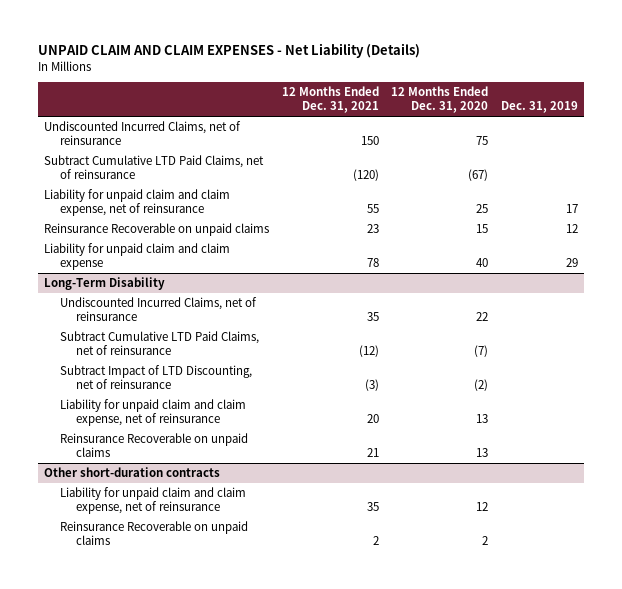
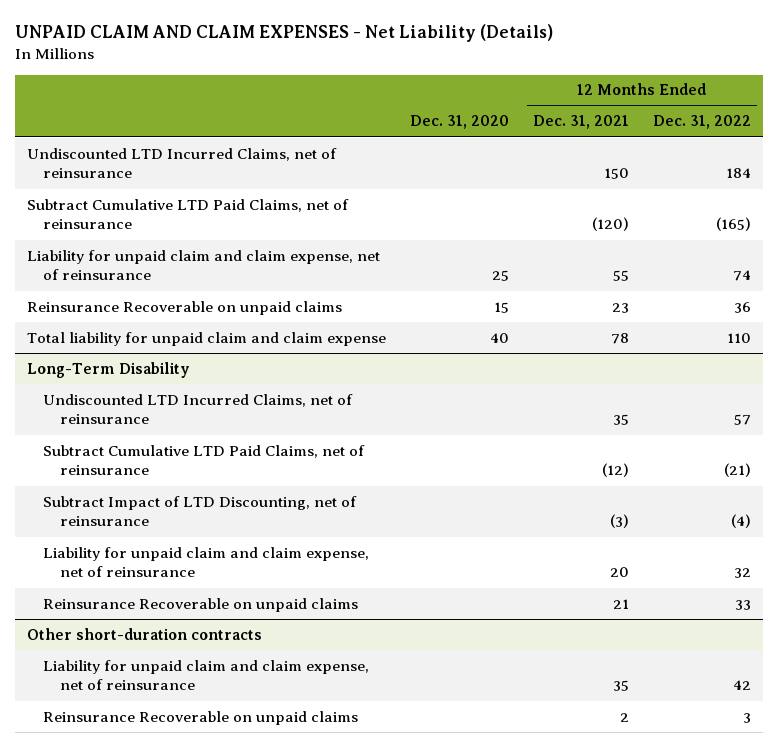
- | 12 Months Ended Dec. 31, 2021 | 12 Months Ended Dec. 31, 2020 | Dec. 31, 2019
+ | Dec. 31, 2020 | 12 Months Ended Dec. 31, 2021 | 12 Months Ended Dec. 31, 2022
- Undiscounted Incurred Claims, net of reinsurance | 150 | 75 |
+ Undiscounted LTD Incurred Claims, net of reinsurance | | 150 | 184
- Liability for unpaid claim and claim expense | 78 | 40 | 29
+ Total liability for unpaid claim and claim expense | 40 | 78 | 110
@ Long-Term Disability
- Undiscounted Incurred Claims, net of reinsurance | 35 | 22 |
+ Undiscounted LTD Incurred Claims, net of reinsurance | | 35 | 57

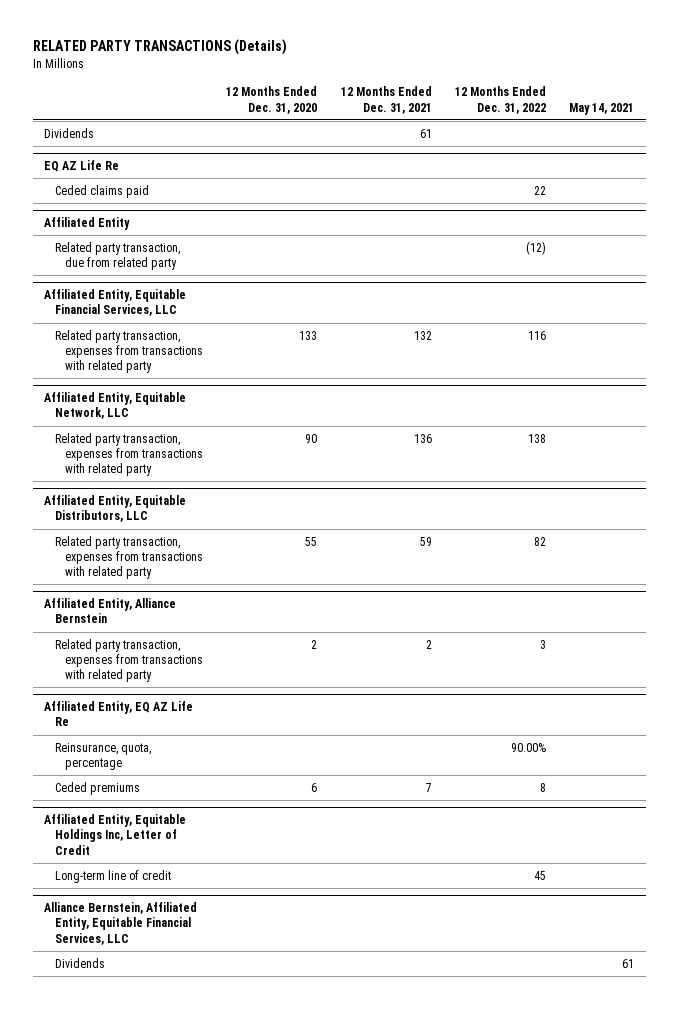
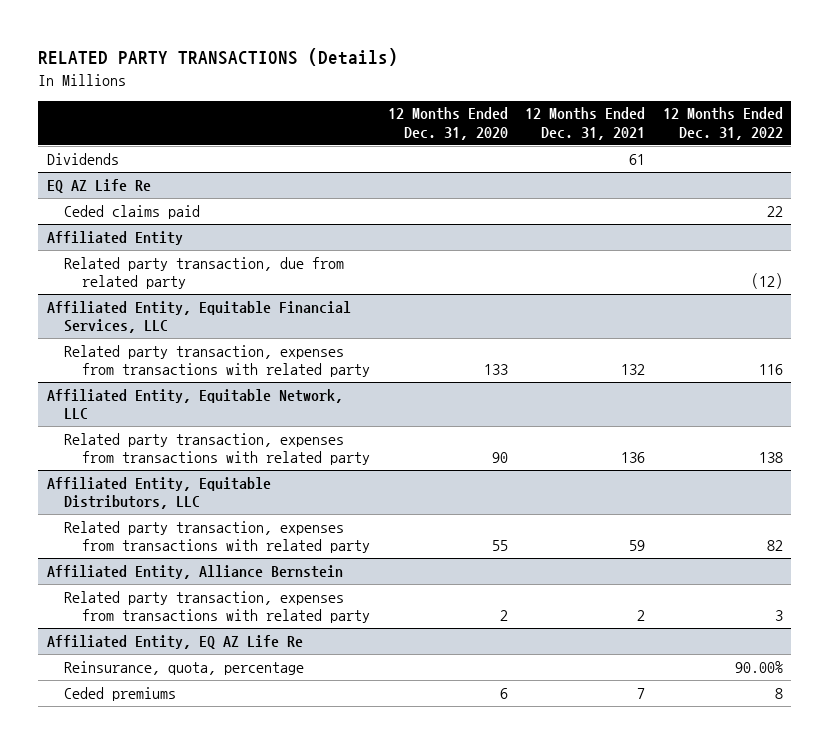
- | 12 Months Ended Dec. 31, 2020 | 12 Months Ended Dec. 31, 2021 | 12 Months Ended Dec. 31, 2022 | May 14, 2021
+ | 12 Months Ended Dec. 31, 2020 | 12 Months Ended Dec. 31, 2021 | 12 Months Ended Dec. 31, 2022
- Affiliated Entity, Equitable Holdings Inc, Letter of Credit
- Long-term line of credit | | | 45 |
- Alliance Bernstein, Affiliated Entity, Equitable Financial Services, LLC
- Dividends | | | | 61

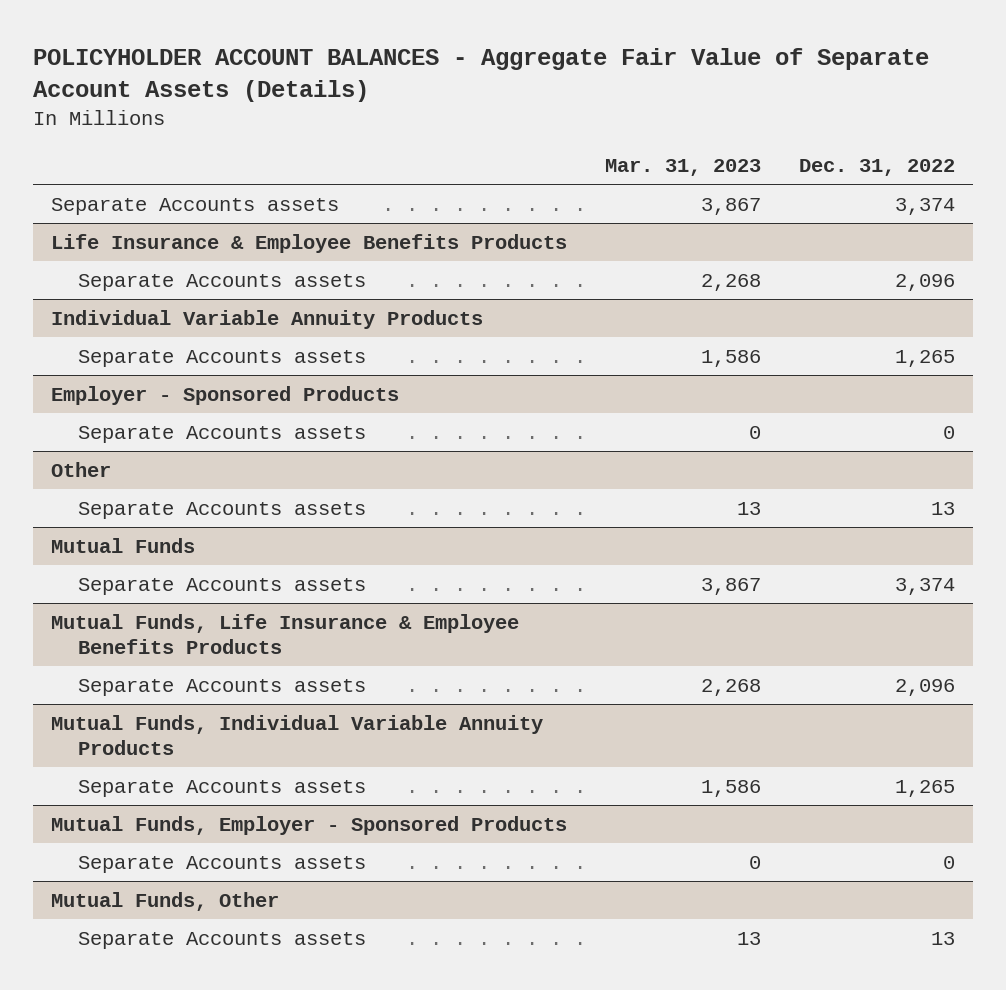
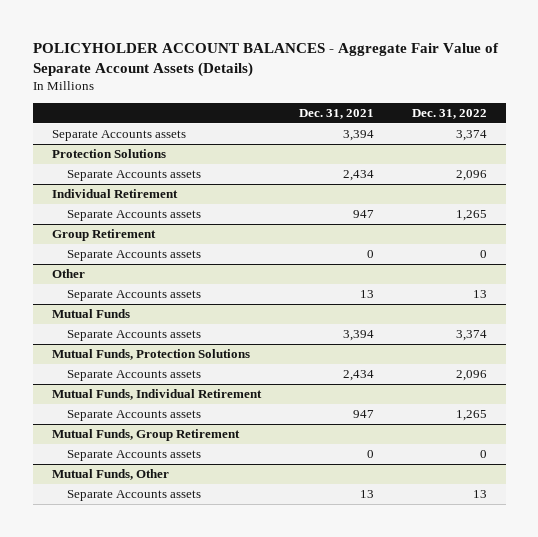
- | Mar. 31, 2023 | Dec. 31, 2022
+ | Dec. 31, 2021 | Dec. 31, 2022
- Life Insurance & Employee Benefits Products
+ Protection Solutions
- Individual Variable Annuity Products
+ Individual Retirement
- Employer - Sponsored Products
+ Group Retirement
- Mutual Funds, Life Insurance & Employee Benefits Products
+ Mutual Funds, Protection Solutions
- Mutual Funds, Individual Variable Annuity Products
+ Mutual Funds, Individual Retirement
- Mutual Funds, Employer - Sponsored Products
+ Mutual Funds, Group Retirement

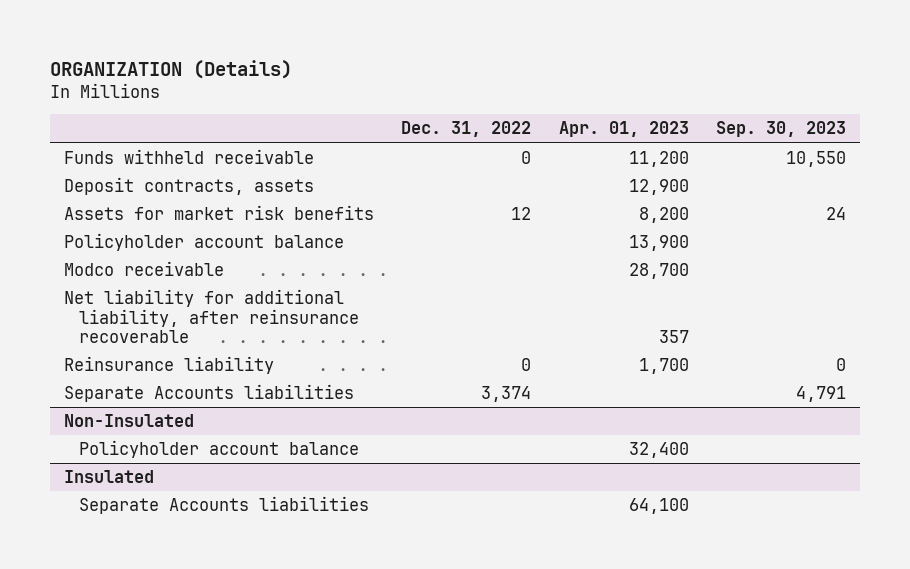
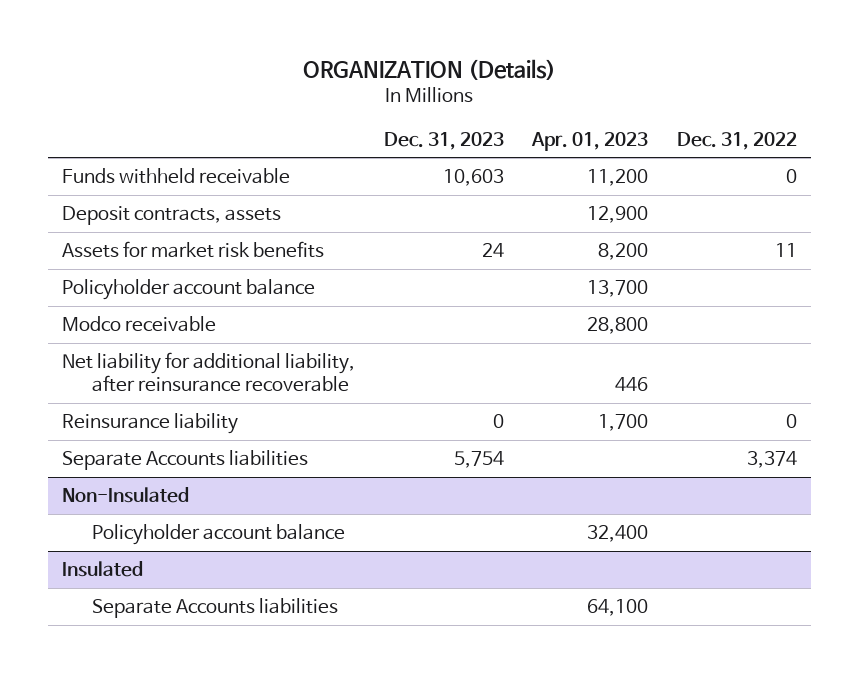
- | Dec. 31, 2022 | Apr. 01, 2023 | Sep. 30, 2023
+ | Dec. 31, 2023 | Apr. 01, 2023 | Dec. 31, 2022
- Assets for market risk benefits | 12 | 8,200 | 24
- Policyholder account balance | | 13,900 |
- Modco receivable | | 28,700 |
- Net liability for additional liability, after reinsurance recoverable | | 357 |
+ Assets for market risk benefits | 24 | 8,200 | 11
+ Policyholder account balance | | 13,700 |
+ Modco receivable | | 28,800 |
+ Net liability for additional liability, after reinsurance recoverable | | 446 |

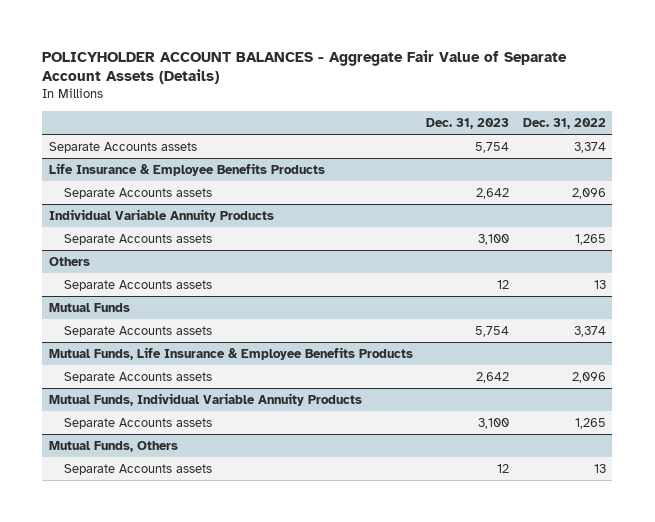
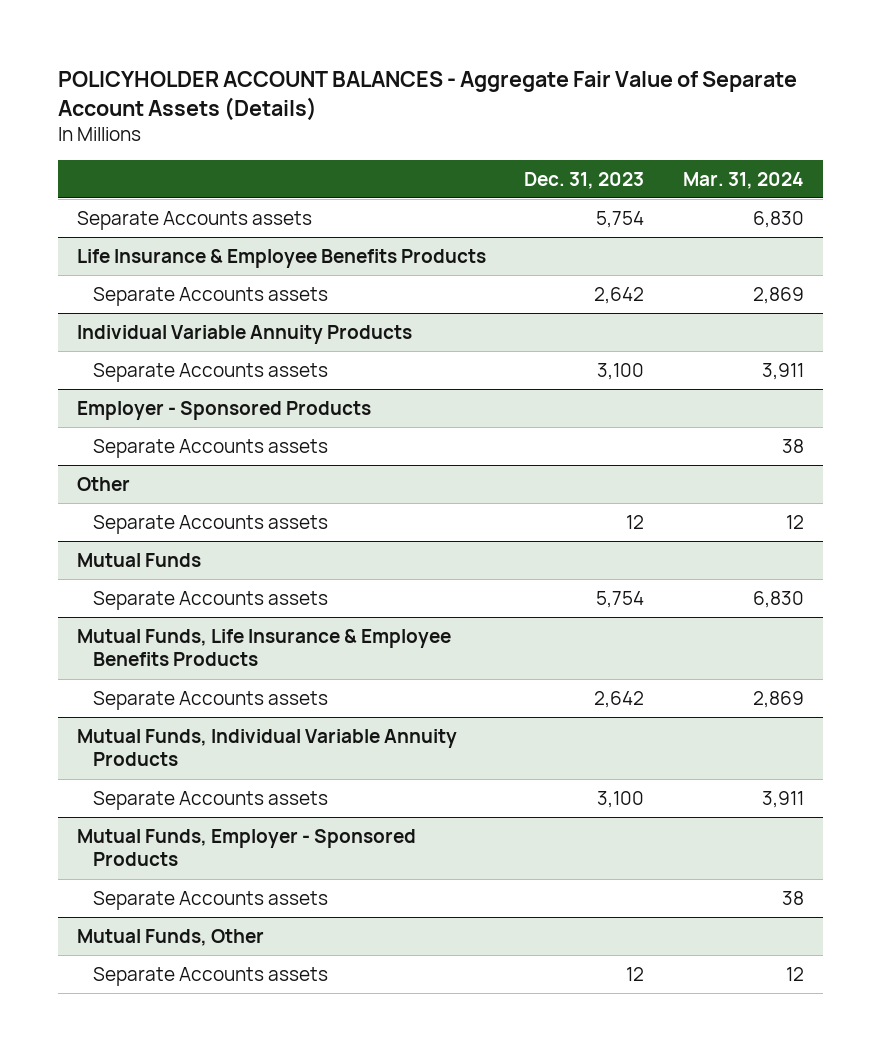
- | Dec. 31, 2023 | Dec. 31, 2022
+ | Dec. 31, 2023 | Mar. 31, 2024
- Others
+ Employer - Sponsored Products
+ Separate Accounts assets | | 38
+ Other
- Mutual Funds, Others
+ Mutual Funds, Employer - Sponsored Products
+ Separate Accounts assets | | 38
+ Mutual Funds, Other

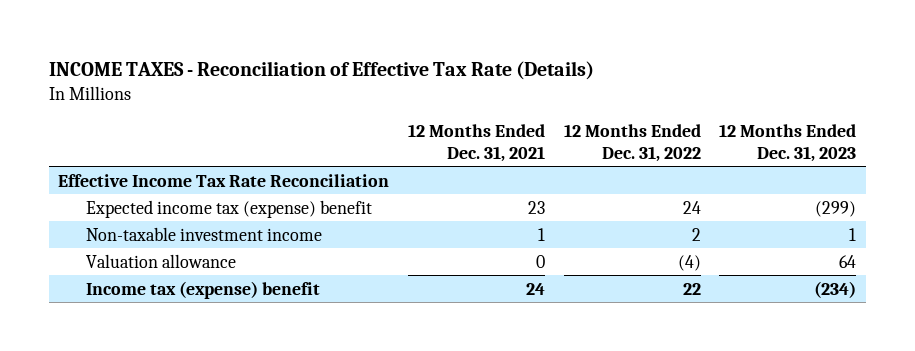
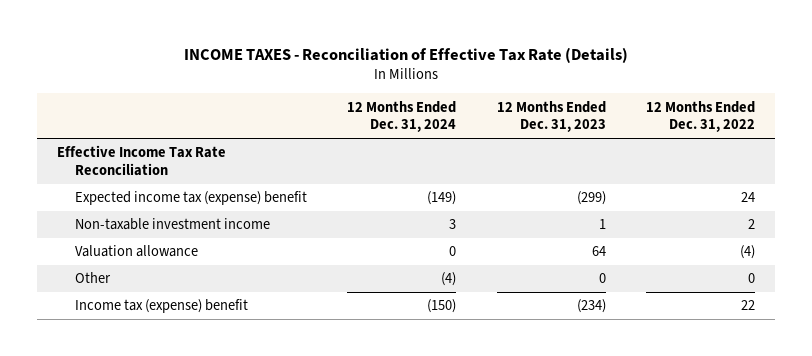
- | 12 Months Ended Dec. 31, 2021 | 12 Months Ended Dec. 31, 2022 | 12 Months Ended Dec. 31, 2023
+ | 12 Months Ended Dec. 31, 2024 | 12 Months Ended Dec. 31, 2023 | 12 Months Ended Dec. 31, 2022
+ Other | (4) | 0 | 0

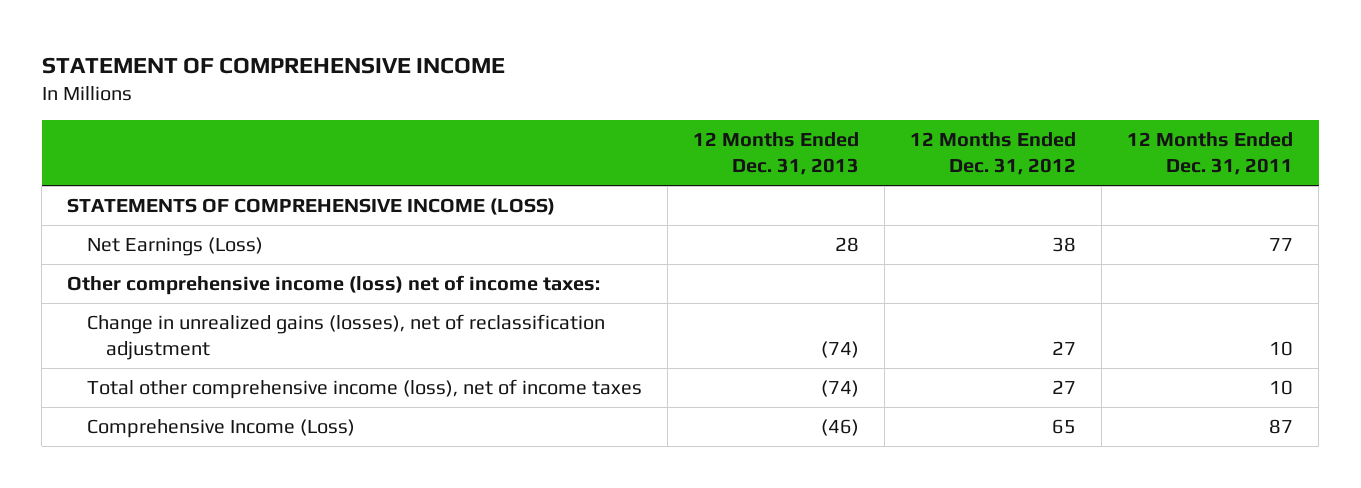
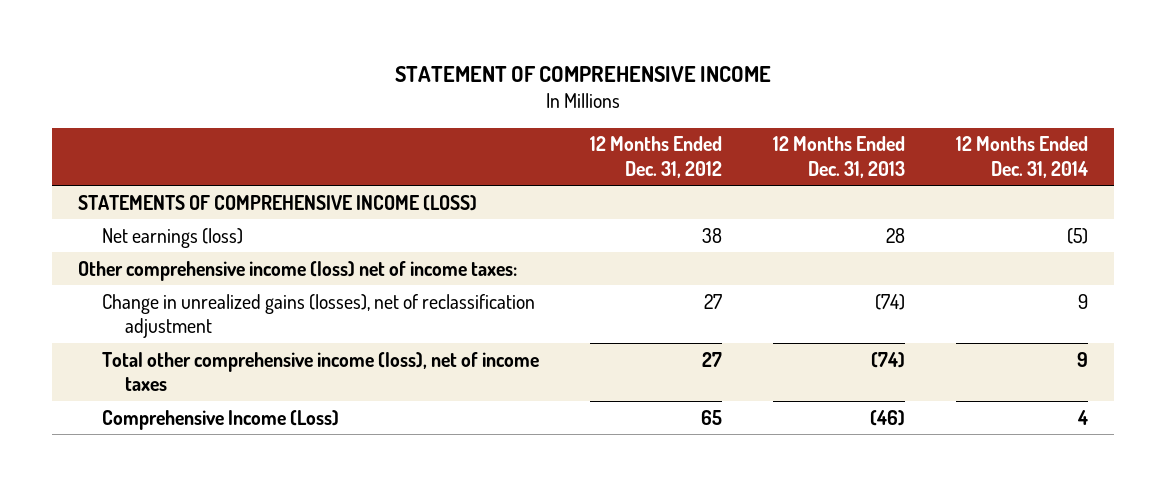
- | 12 Months Ended Dec. 31, 2013 | 12 Months Ended Dec. 31, 2012 | 12 Months Ended Dec. 31, 2011
+ | 12 Months Ended Dec. 31, 2012 | 12 Months Ended Dec. 31, 2013 | 12 Months Ended Dec. 31, 2014
- Net Earnings (Loss) | 28 | 38 | 77
+ Net earnings (loss) | 38 | 28 | (5)

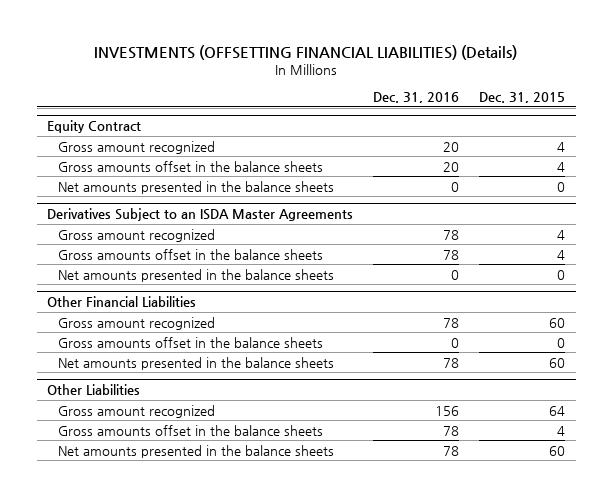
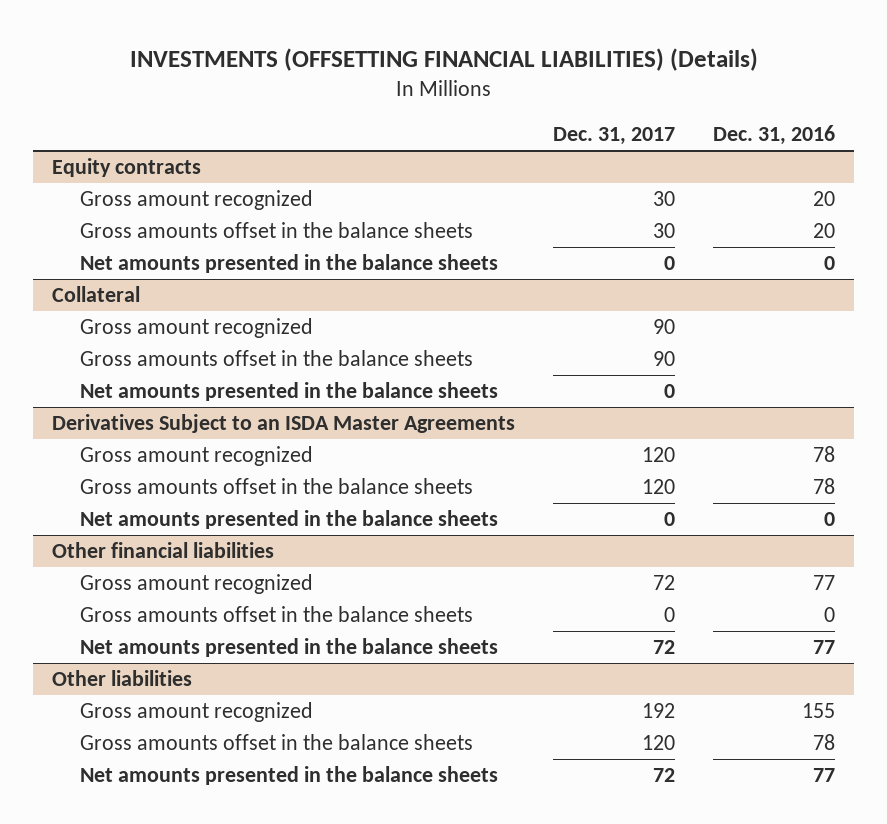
- | Dec. 31, 2016 | Dec. 31, 2015
+ | Dec. 31, 2017 | Dec. 31, 2016
- Equity Contract
+ Equity contracts
+ Collateral
+ Gross amount recognized | 90 |
+ Gross amounts offset in the balance sheets | 90 |
+ Net amounts presented in the balance sheets | 0 |
- Other Financial Liabilities
- Gross amount recognized | 78 | 60
+ Other financial liabilities
+ Gross amount recognized | 72 | 77
- Net amounts presented in the balance sheets | 78 | 60
- Other Liabilities
- Gross amount recognized | 156 | 64
+ Net amounts presented in the balance sheets | 72 | 77
+ Other liabilities
+ Gross amount recognized | 192 | 155
- Net amounts presented in the balance sheets | 78 | 60
+ Net amounts presented in the balance sheets | 72 | 77

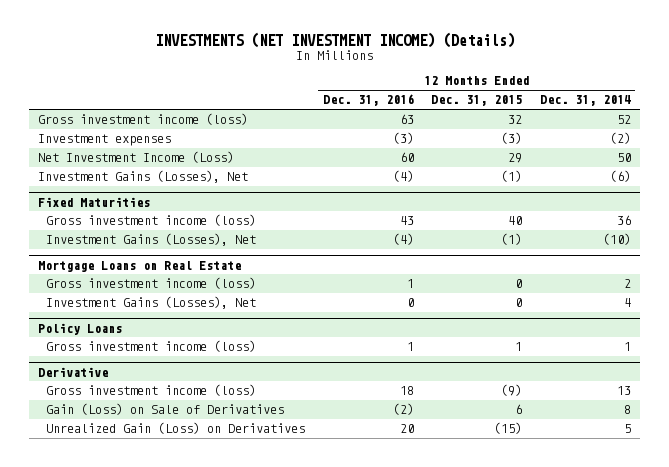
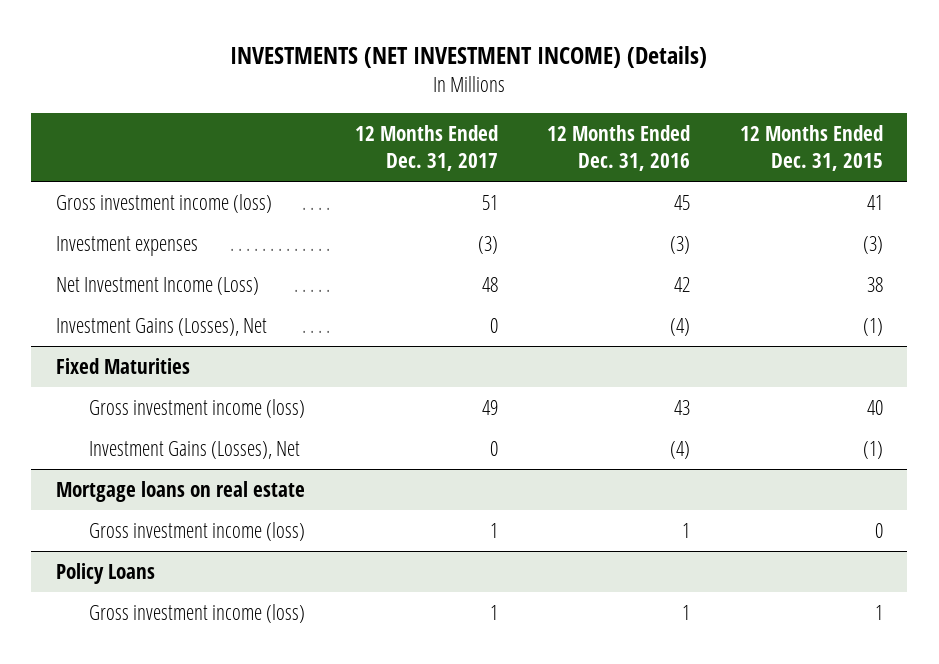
- | 12 Months Ended Dec. 31, 2016 | 12 Months Ended Dec. 31, 2015 | 12 Months Ended Dec. 31, 2014
+ | 12 Months Ended Dec. 31, 2017 | 12 Months Ended Dec. 31, 2016 | 12 Months Ended Dec. 31, 2015
- Gross investment income (loss) | 63 | 32 | 52
+ Gross investment income (loss) | 51 | 45 | 41
- Net Investment Income (Loss) | 60 | 29 | 50
+ Net Investment Income (Loss) | 48 | 42 | 38
- Mortgage Loans on Real Estate
+ Mortgage loans on real estate
- Investment Gains (Losses), Net | 0 | 0 | 4
- Derivative
- Gross investment income (loss) | 18 | (9) | 13
- Gain (Loss) on Sale of Derivatives | (2) | 6 | 8
- Unrealized Gain (Loss) on Derivatives | 20 | (15) | 5

